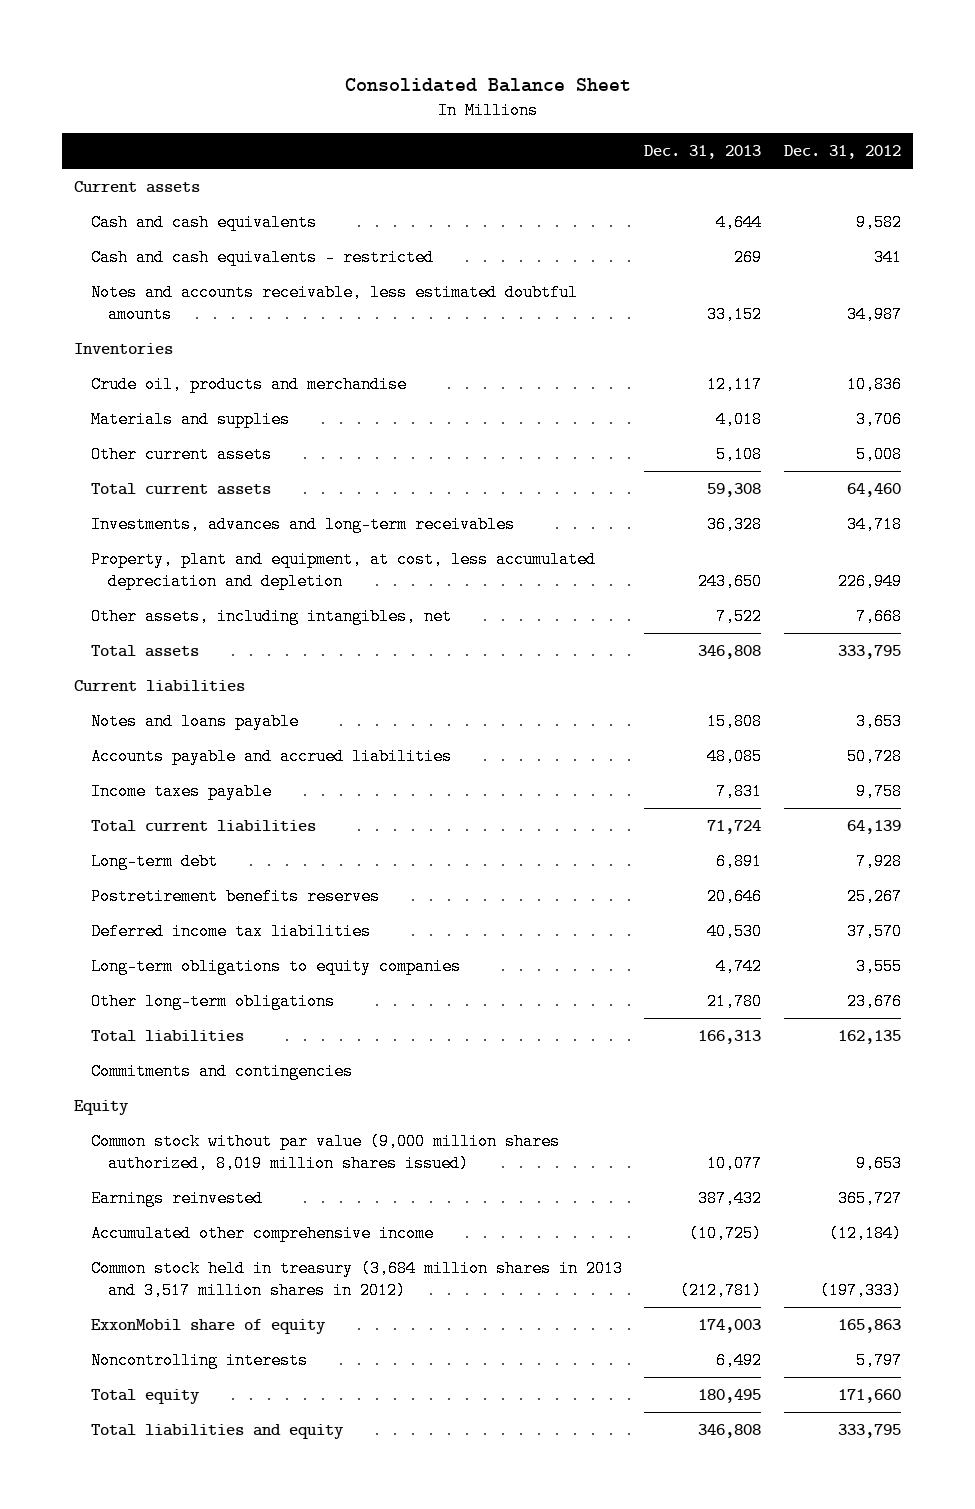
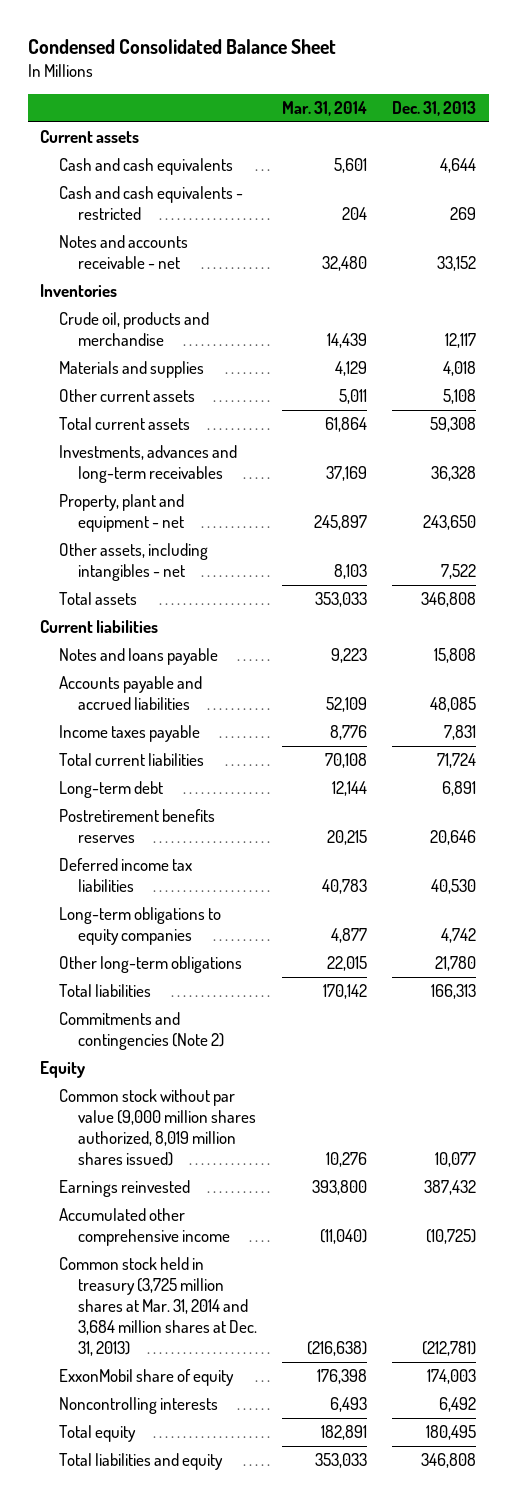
- Consolidated Balance Sheet
+ Condensed Consolidated Balance Sheet
- | Dec. 31, 2013 | Dec. 31, 2012
+ | Mar. 31, 2014 | Dec. 31, 2013
- Notes and accounts receivable, less estimated doubtful amounts | 33,152 | 34,987
+ Notes and accounts receivable - net | 32,480 | 33,152
- Property, plant and equipment, at cost, less accumulated depreciation and depletion | 243,650 | 226,949
- Other assets, including intangibles, net | 7,522 | 7,668
+ Property, plant and equipment - net | 245,897 | 243,650
+ Other assets, including intangibles - net | 8,103 | 7,522
- Commitments and contingencies
+ Commitments and contingencies (Note 2)
- Common stock held in treasury (3,684 million shares in 2013 and 3,517 million shares in 2012) | (212,781) | (197,333)
+ Common stock held in treasury (3,725 million shares at Mar. 31, 2014 and 3,684 million shares at Dec. 31, 2013) | (216,638) | (212,781)

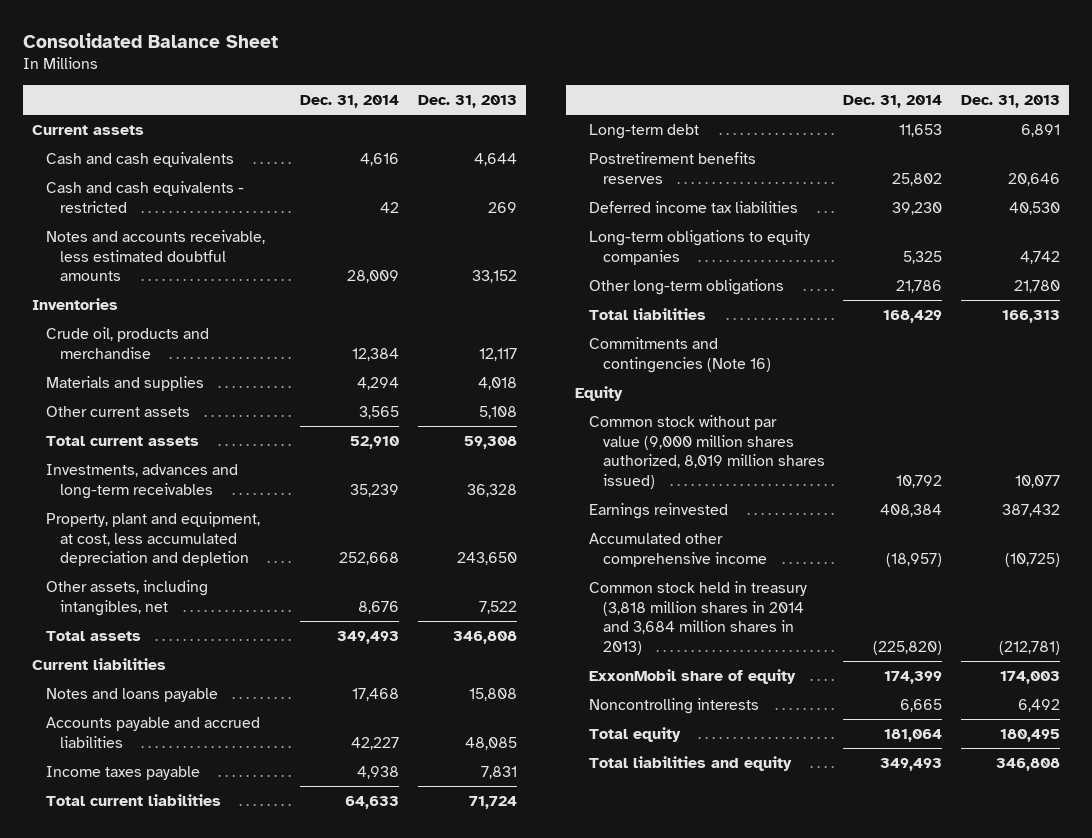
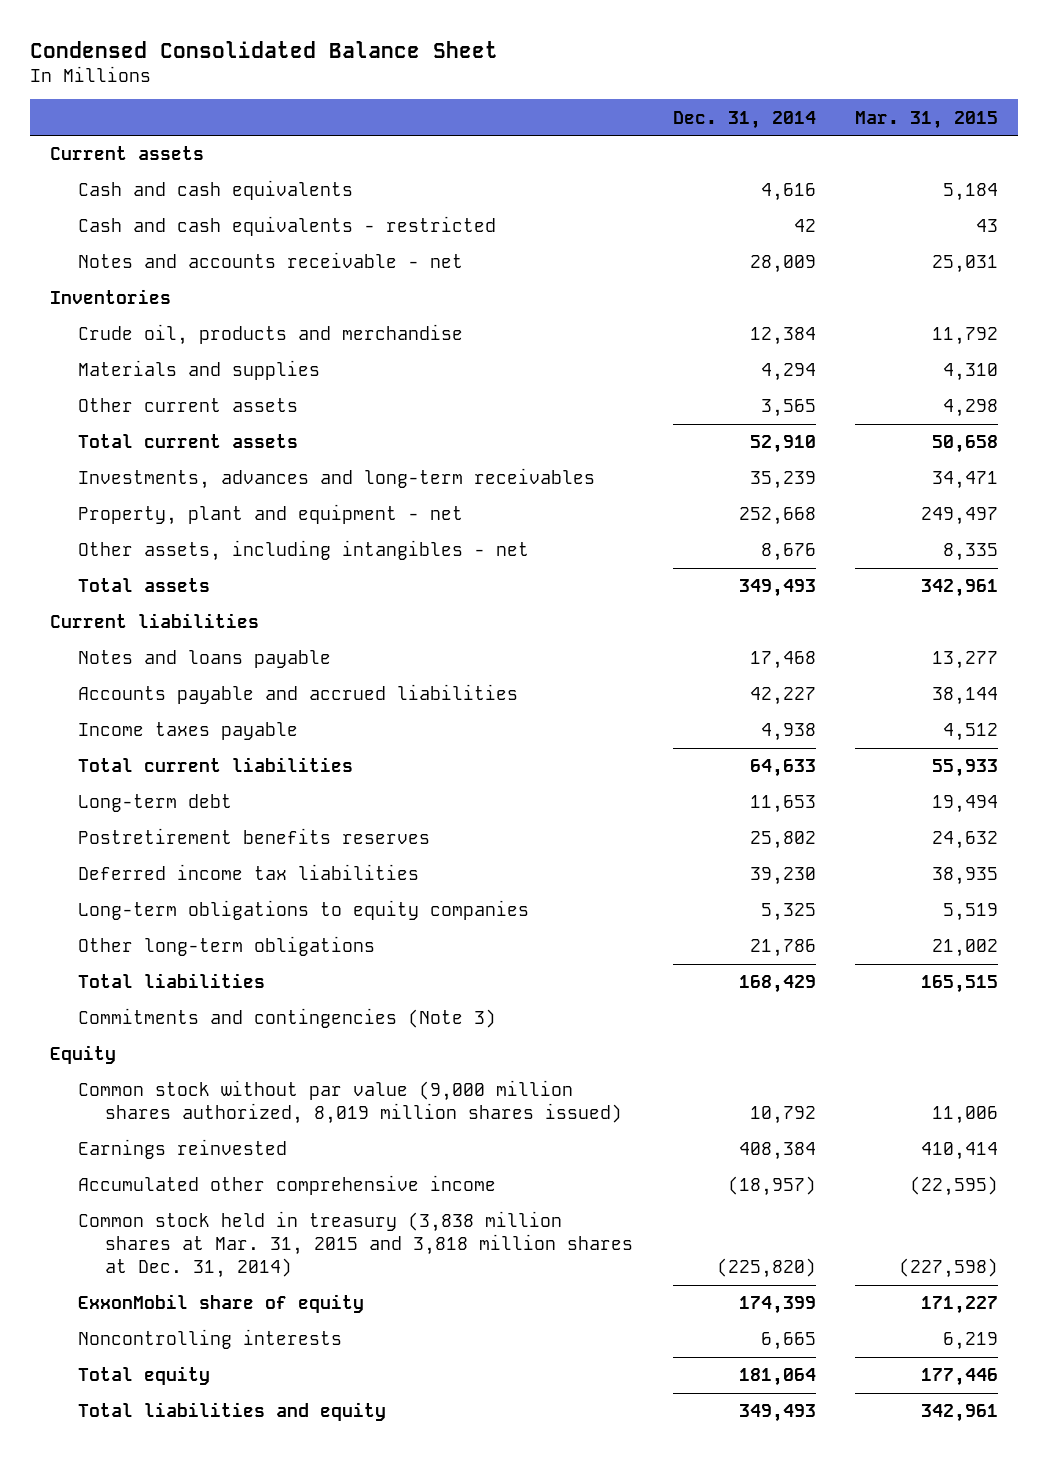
- Consolidated Balance Sheet
+ Condensed Consolidated Balance Sheet
- | Dec. 31, 2014 | Dec. 31, 2013
+ | Dec. 31, 2014 | Mar. 31, 2015
- Notes and accounts receivable, less estimated doubtful amounts | 28,009 | 33,152
+ Notes and accounts receivable - net | 28,009 | 25,031
- Property, plant and equipment, at cost, less accumulated depreciation and depletion | 252,668 | 243,650
- Other assets, including intangibles, net | 8,676 | 7,522
+ Property, plant and equipment - net | 252,668 | 249,497
+ Other assets, including intangibles - net | 8,676 | 8,335
- Commitments and contingencies (Note 16)
+ Commitments and contingencies (Note 3)
- Common stock held in treasury (3,818 million shares in 2014 and 3,684 million shares in 2013) | (225,820) | (212,781)
+ Common stock held in treasury (3,838 million shares at Mar. 31, 2015 and 3,818 million shares at Dec. 31, 2014) | (225,820) | (227,598)

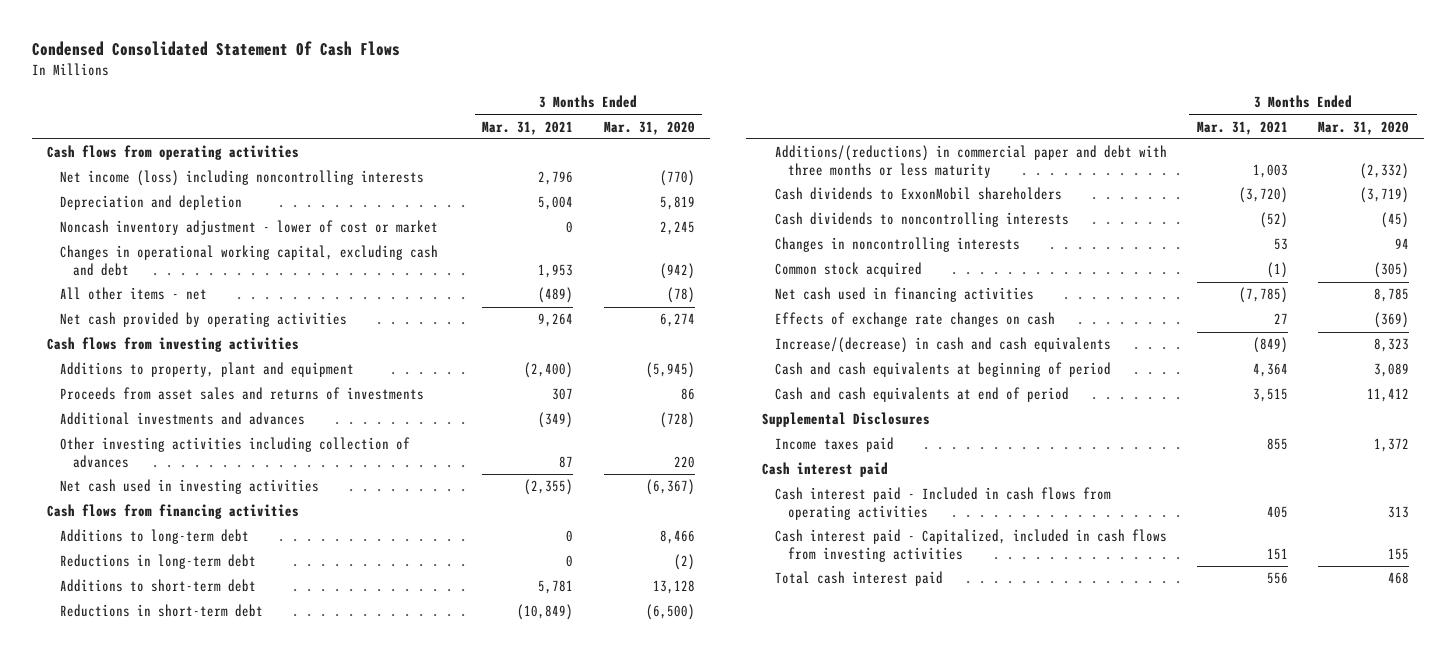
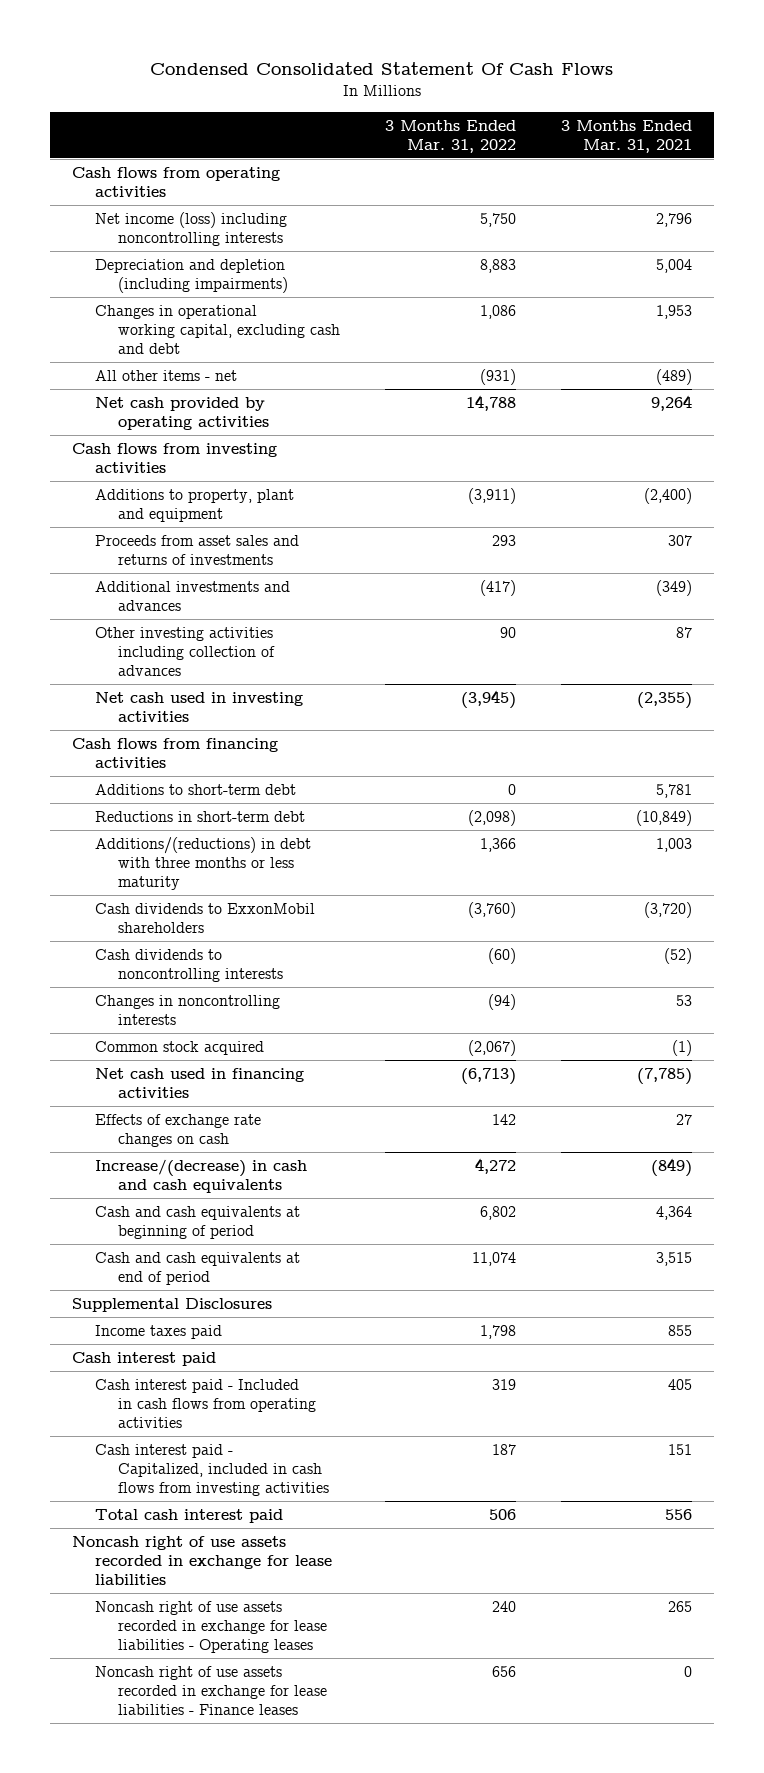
- | 3 Months Ended Mar. 31, 2021 | 3 Months Ended Mar. 31, 2020
+ | 3 Months Ended Mar. 31, 2022 | 3 Months Ended Mar. 31, 2021
- Depreciation and depletion | 5,004 | 5,819
- Noncash inventory adjustment - lower of cost or market | 0 | 2,245
+ Depreciation and depletion (including impairments) | 8,883 | 5,004
- Additions to long-term debt | 0 | 8,466
- Reductions in long-term debt | 0 | (2)
- Additions/(reductions) in commercial paper and debt with three months or less maturity | 1,003 | (2,332)
+ Additions/(reductions) in debt with three months or less maturity | 1,366 | 1,003
+ Noncash right of use assets recorded in exchange for lease liabilities
+ Noncash right of use assets recorded in exchange for lease liabilities - Operating leases | 240 | 265
+ Noncash right of use assets recorded in exchange for lease liabilities - Finance leases | 656 | 0

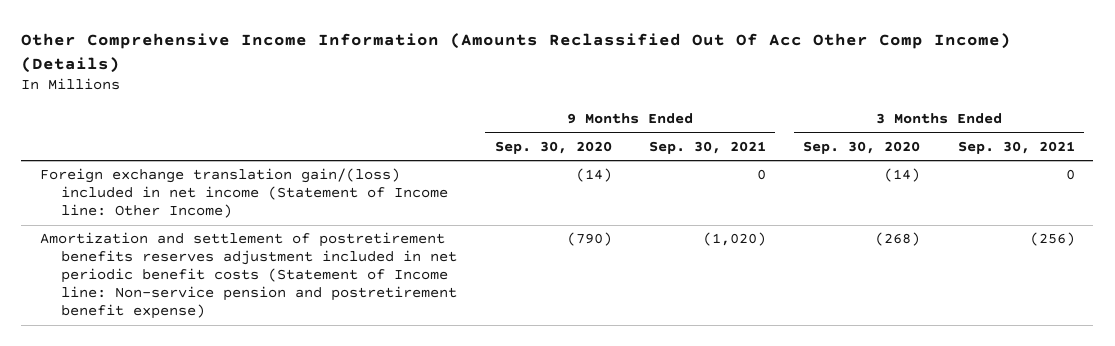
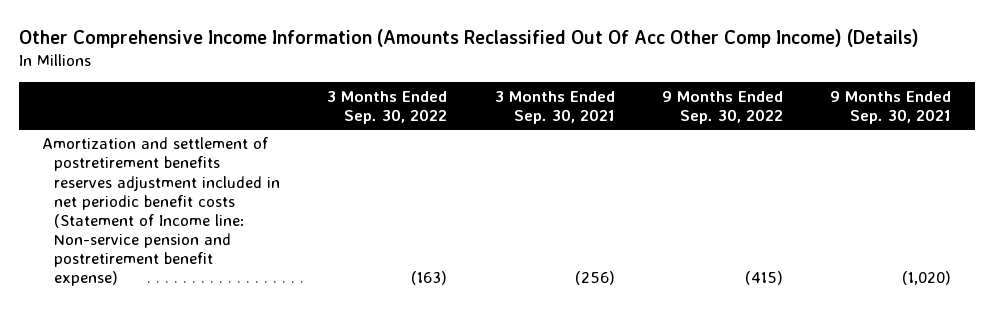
- | 9 Months Ended Sep. 30, 2020 | 9 Months Ended Sep. 30, 2021 | 3 Months Ended Sep. 30, 2020 | 3 Months Ended Sep. 30, 2021
+ | 3 Months Ended Sep. 30, 2022 | 3 Months Ended Sep. 30, 2021 | 9 Months Ended Sep. 30, 2022 | 9 Months Ended Sep. 30, 2021
- Foreign exchange translation gain/(loss) included in net income (Statement of Income line: Other Income) | (14) | 0 | (14) | 0

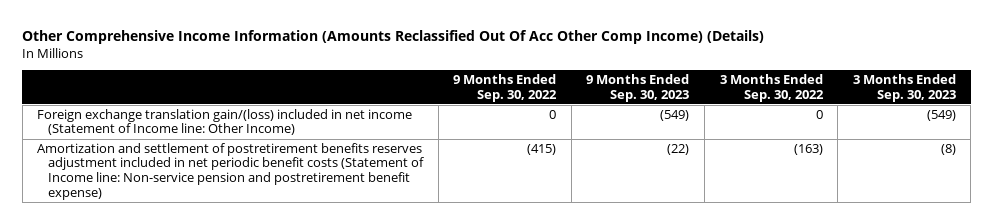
- | 3 Months Ended Sep. 30, 2022 | 3 Months Ended Sep. 30, 2021 | 9 Months Ended Sep. 30, 2022 | 9 Months Ended Sep. 30, 2021
+ | 9 Months Ended Sep. 30, 2022 | 9 Months Ended Sep. 30, 2023 | 3 Months Ended Sep. 30, 2022 | 3 Months Ended Sep. 30, 2023
+ Foreign exchange translation gain/(loss) included in net income (Statement of Income line: Other Income) | 0 | (549) | 0 | (549)

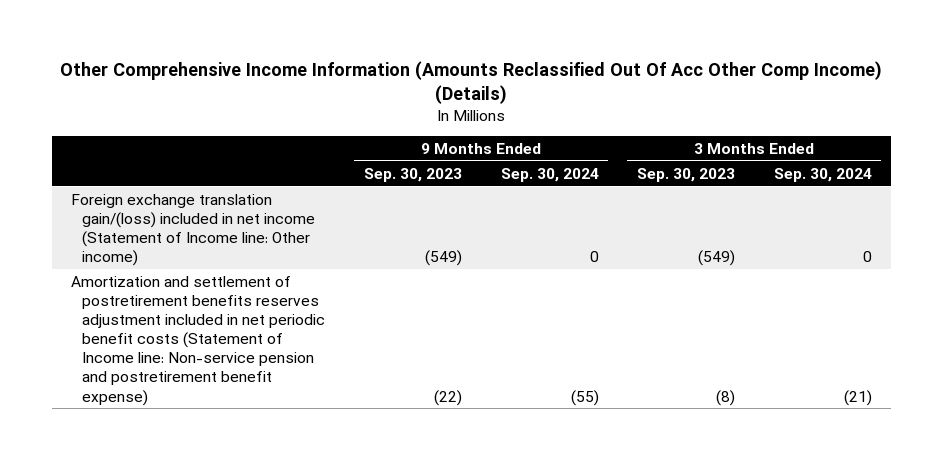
- | 9 Months Ended Sep. 30, 2022 | 9 Months Ended Sep. 30, 2023 | 3 Months Ended Sep. 30, 2022 | 3 Months Ended Sep. 30, 2023
+ | 9 Months Ended Sep. 30, 2023 | 9 Months Ended Sep. 30, 2024 | 3 Months Ended Sep. 30, 2023 | 3 Months Ended Sep. 30, 2024
- Foreign exchange translation gain/(loss) included in net income (Statement of Income line: Other Income) | 0 | (549) | 0 | (549)
+ Foreign exchange translation gain/(loss) included in net income (Statement of Income line: Other income) | (549) | 0 | (549) | 0

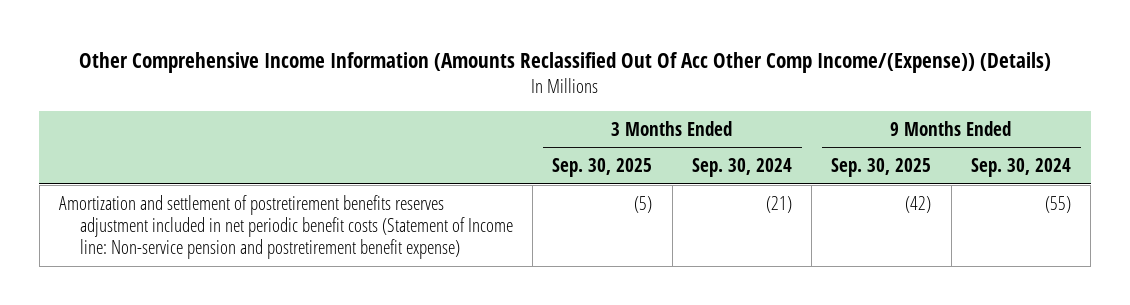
- Other Comprehensive Income Information (Amounts Reclassified Out Of Acc Other Comp Income) (Details)
+ Other Comprehensive Income Information (Amounts Reclassified Out Of Acc Other Comp Income/(Expense)) (Details)
- | 9 Months Ended Sep. 30, 2023 | 9 Months Ended Sep. 30, 2024 | 3 Months Ended Sep. 30, 2023 | 3 Months Ended Sep. 30, 2024
+ | 3 Months Ended Sep. 30, 2025 | 3 Months Ended Sep. 30, 2024 | 9 Months Ended Sep. 30, 2025 | 9 Months Ended Sep. 30, 2024
- Foreign exchange translation gain/(loss) included in net income (Statement of Income line: Other income) | (549) | 0 | (549) | 0

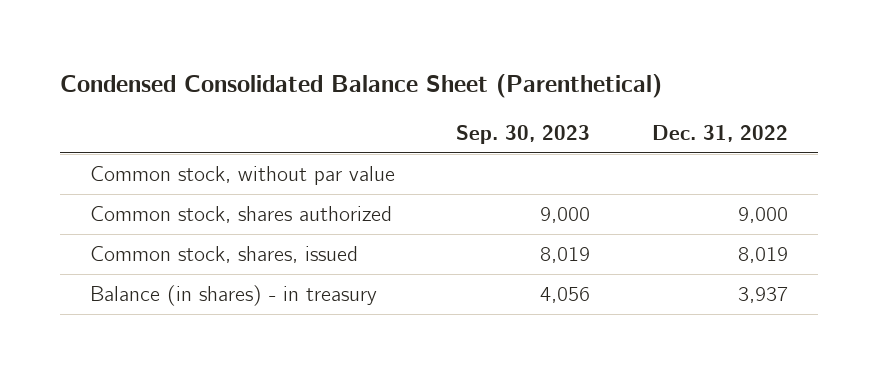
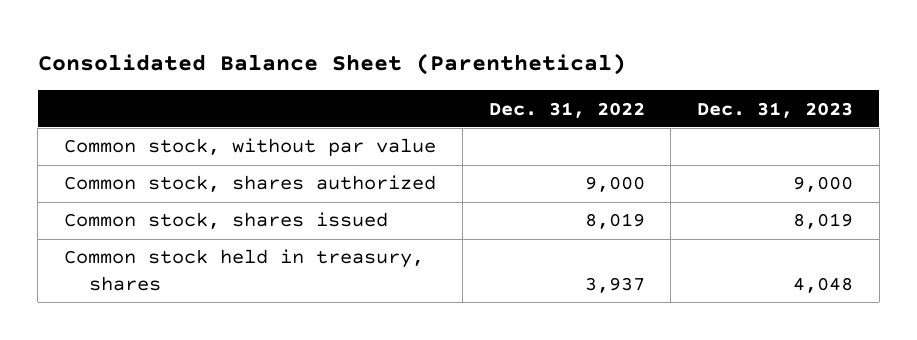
- Condensed Consolidated Balance Sheet (Parenthetical)
+ Consolidated Balance Sheet (Parenthetical)
- | Sep. 30, 2023 | Dec. 31, 2022
+ | Dec. 31, 2022 | Dec. 31, 2023
- Common stock, shares, issued | 8,019 | 8,019
- Balance (in shares) - in treasury | 4,056 | 3,937
+ Common stock, shares issued | 8,019 | 8,019
+ Common stock held in treasury, shares | 3,937 | 4,048

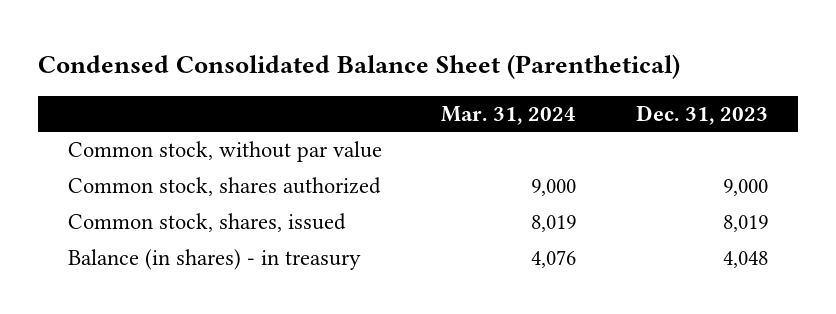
- Consolidated Balance Sheet (Parenthetical)
+ Condensed Consolidated Balance Sheet (Parenthetical)
- | Dec. 31, 2022 | Dec. 31, 2023
+ | Mar. 31, 2024 | Dec. 31, 2023
- Common stock, shares issued | 8,019 | 8,019
- Common stock held in treasury, shares | 3,937 | 4,048
+ Common stock, shares, issued | 8,019 | 8,019
+ Balance (in shares) - in treasury | 4,076 | 4,048

